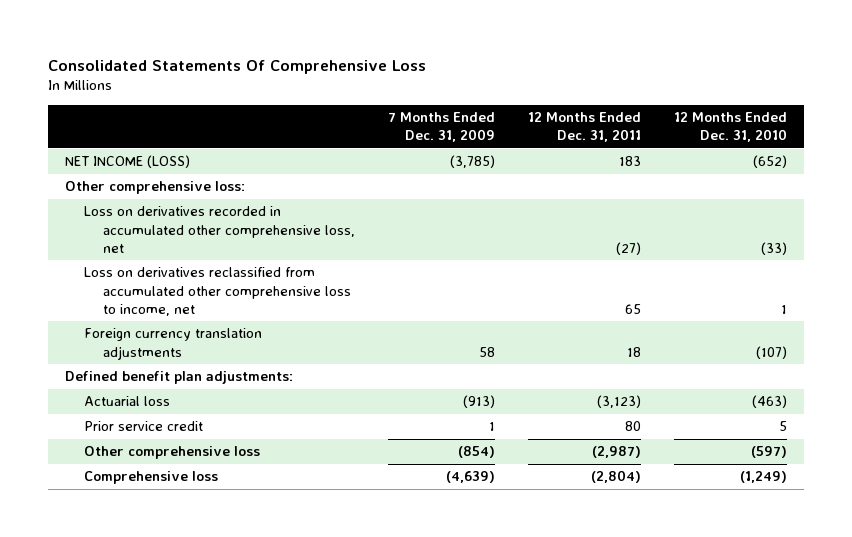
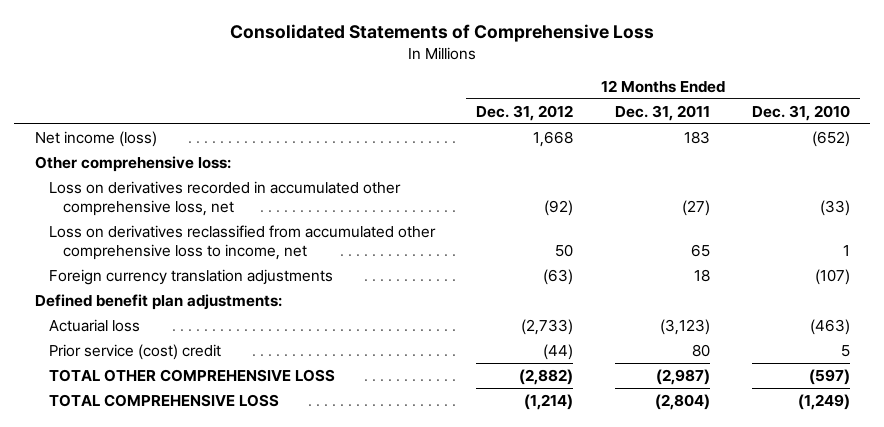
- Consolidated Statements Of Comprehensive Loss
+ Consolidated Statements of Comprehensive Loss
- | 7 Months Ended Dec. 31, 2009 | 12 Months Ended Dec. 31, 2011 | 12 Months Ended Dec. 31, 2010
+ | 12 Months Ended Dec. 31, 2012 | 12 Months Ended Dec. 31, 2011 | 12 Months Ended Dec. 31, 2010
- NET INCOME (LOSS) | (3,785) | 183 | (652)
+ Net income (loss) | 1,668 | 183 | (652)
- Prior service credit | 1 | 80 | 5
- Other comprehensive loss | (854) | (2,987) | (597)
- Comprehensive loss | (4,639) | (2,804) | (1,249)
+ Prior service (cost) credit | (44) | 80 | 5
+ TOTAL OTHER COMPREHENSIVE LOSS | (2,882) | (2,987) | (597)
+ TOTAL COMPREHENSIVE LOSS | (1,214) | (2,804) | (1,249)

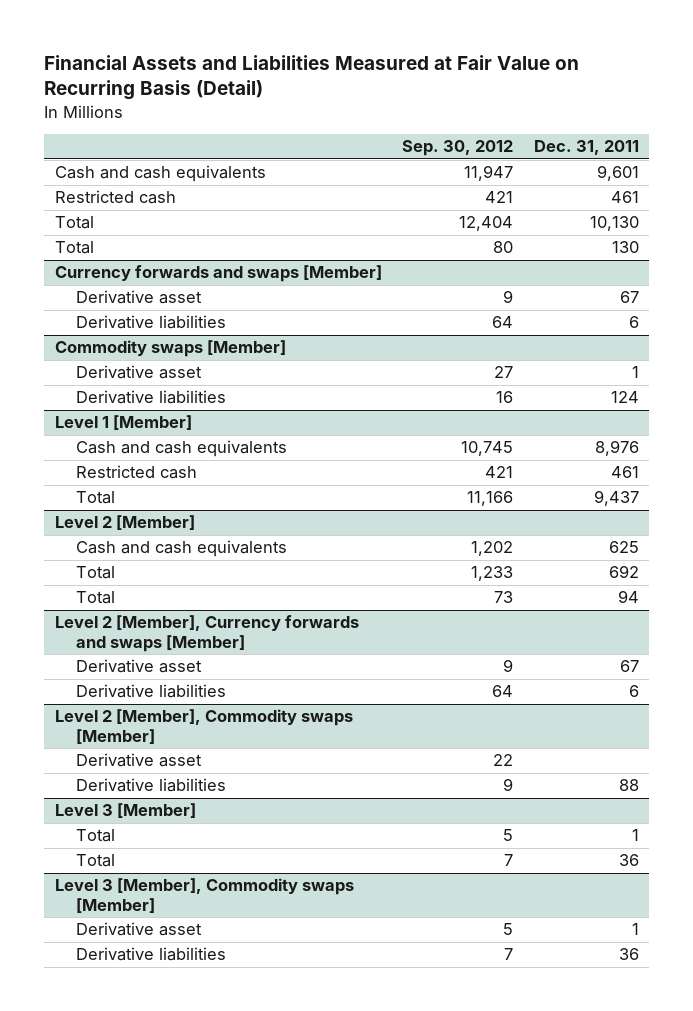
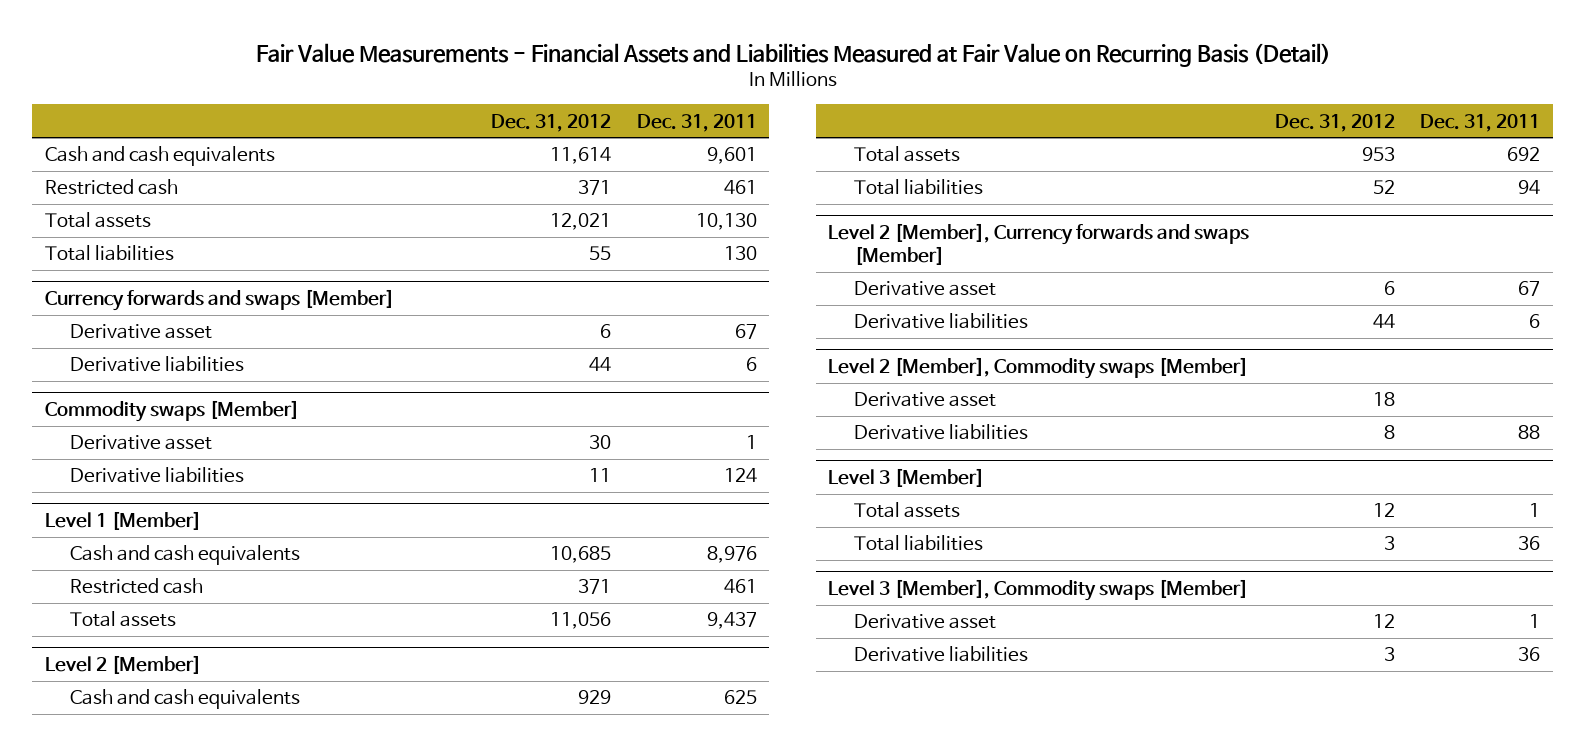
- Financial Assets and Liabilities Measured at Fair Value on Recurring Basis (Detail)
+ Fair Value Measurements - Financial Assets and Liabilities Measured at Fair Value on Recurring Basis (Detail)
- | Sep. 30, 2012 | Dec. 31, 2011
+ | Dec. 31, 2012 | Dec. 31, 2011
- Total | 12,404 | 10,130
- Total | 80 | 130
+ Total assets | 12,021 | 10,130
+ Total liabilities | 55 | 130
@ Level 1 [Member]
- Total | 11,166 | 9,437
+ Total assets | 11,056 | 9,437
@ Level 2 [Member]
- Total | 1,233 | 692
- Total | 73 | 94
+ Total assets | 953 | 692
+ Total liabilities | 52 | 94
@ Level 3 [Member]
- Total | 5 | 1
- Total | 7 | 36
+ Total assets | 12 | 1
+ Total liabilities | 3 | 36

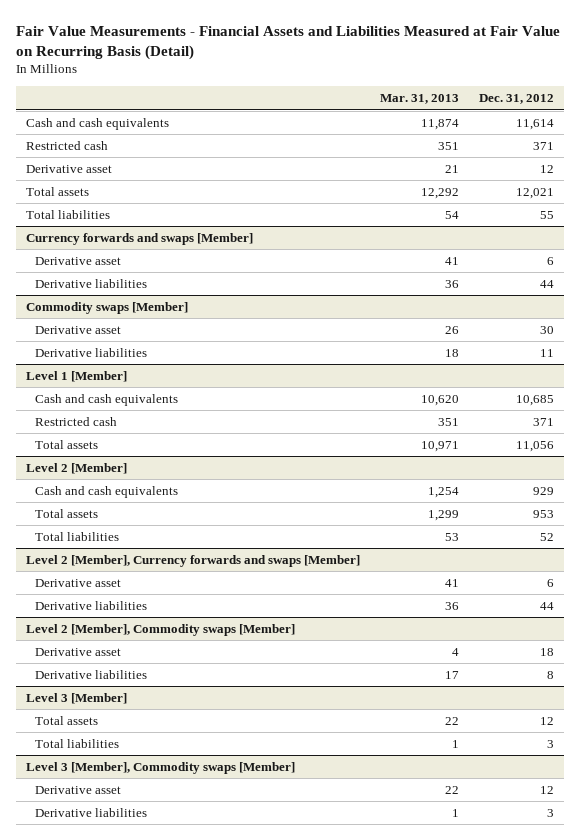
- | Dec. 31, 2012 | Dec. 31, 2011
+ | Mar. 31, 2013 | Dec. 31, 2012
+ Derivative asset | 21 | 12

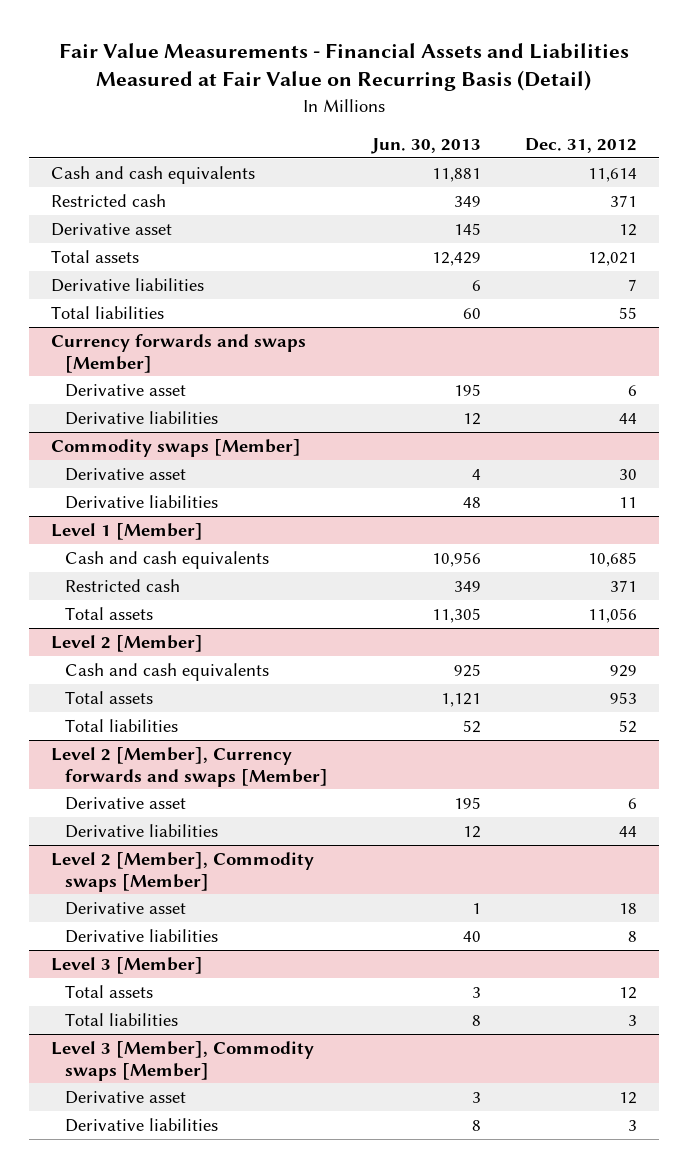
- | Mar. 31, 2013 | Dec. 31, 2012
+ | Jun. 30, 2013 | Dec. 31, 2012
+ Derivative liabilities | 6 | 7

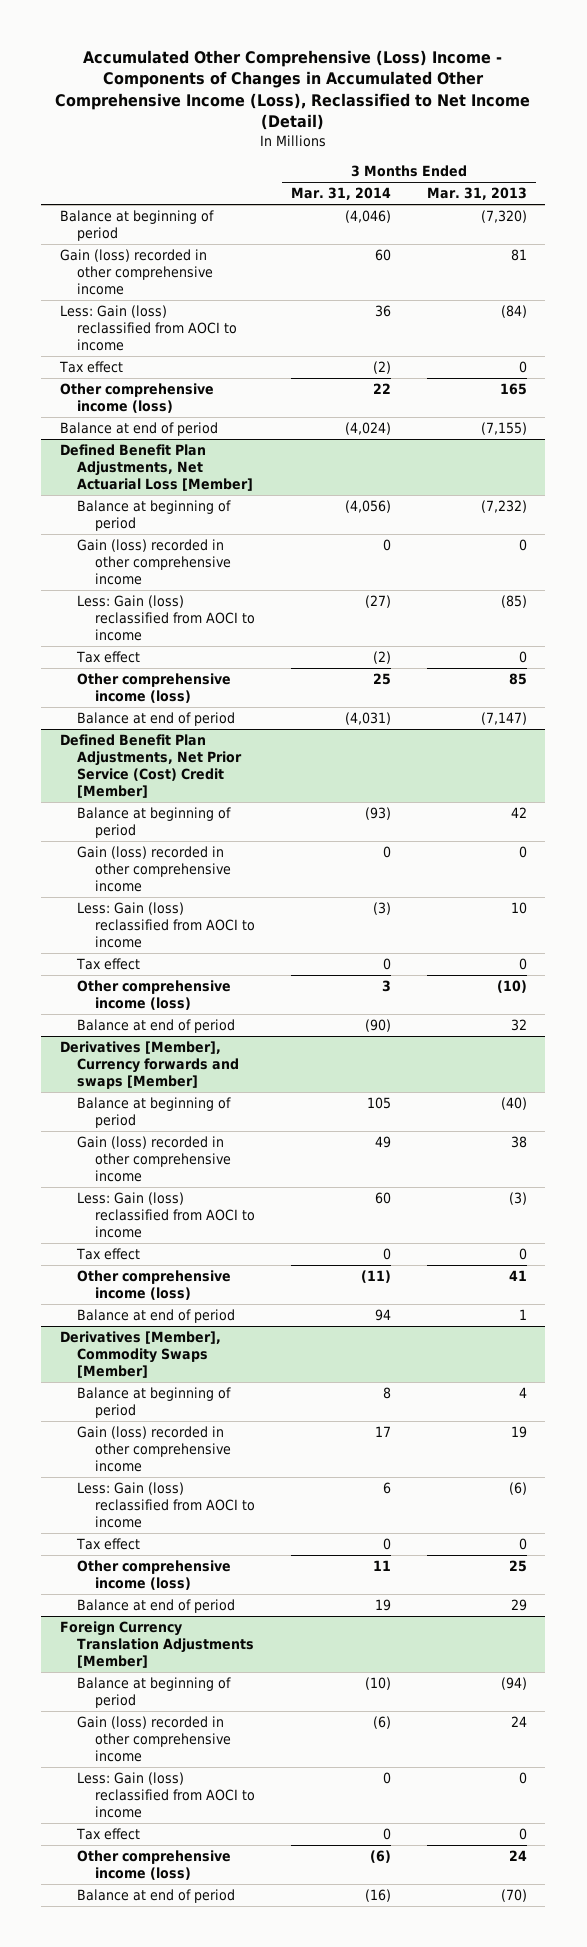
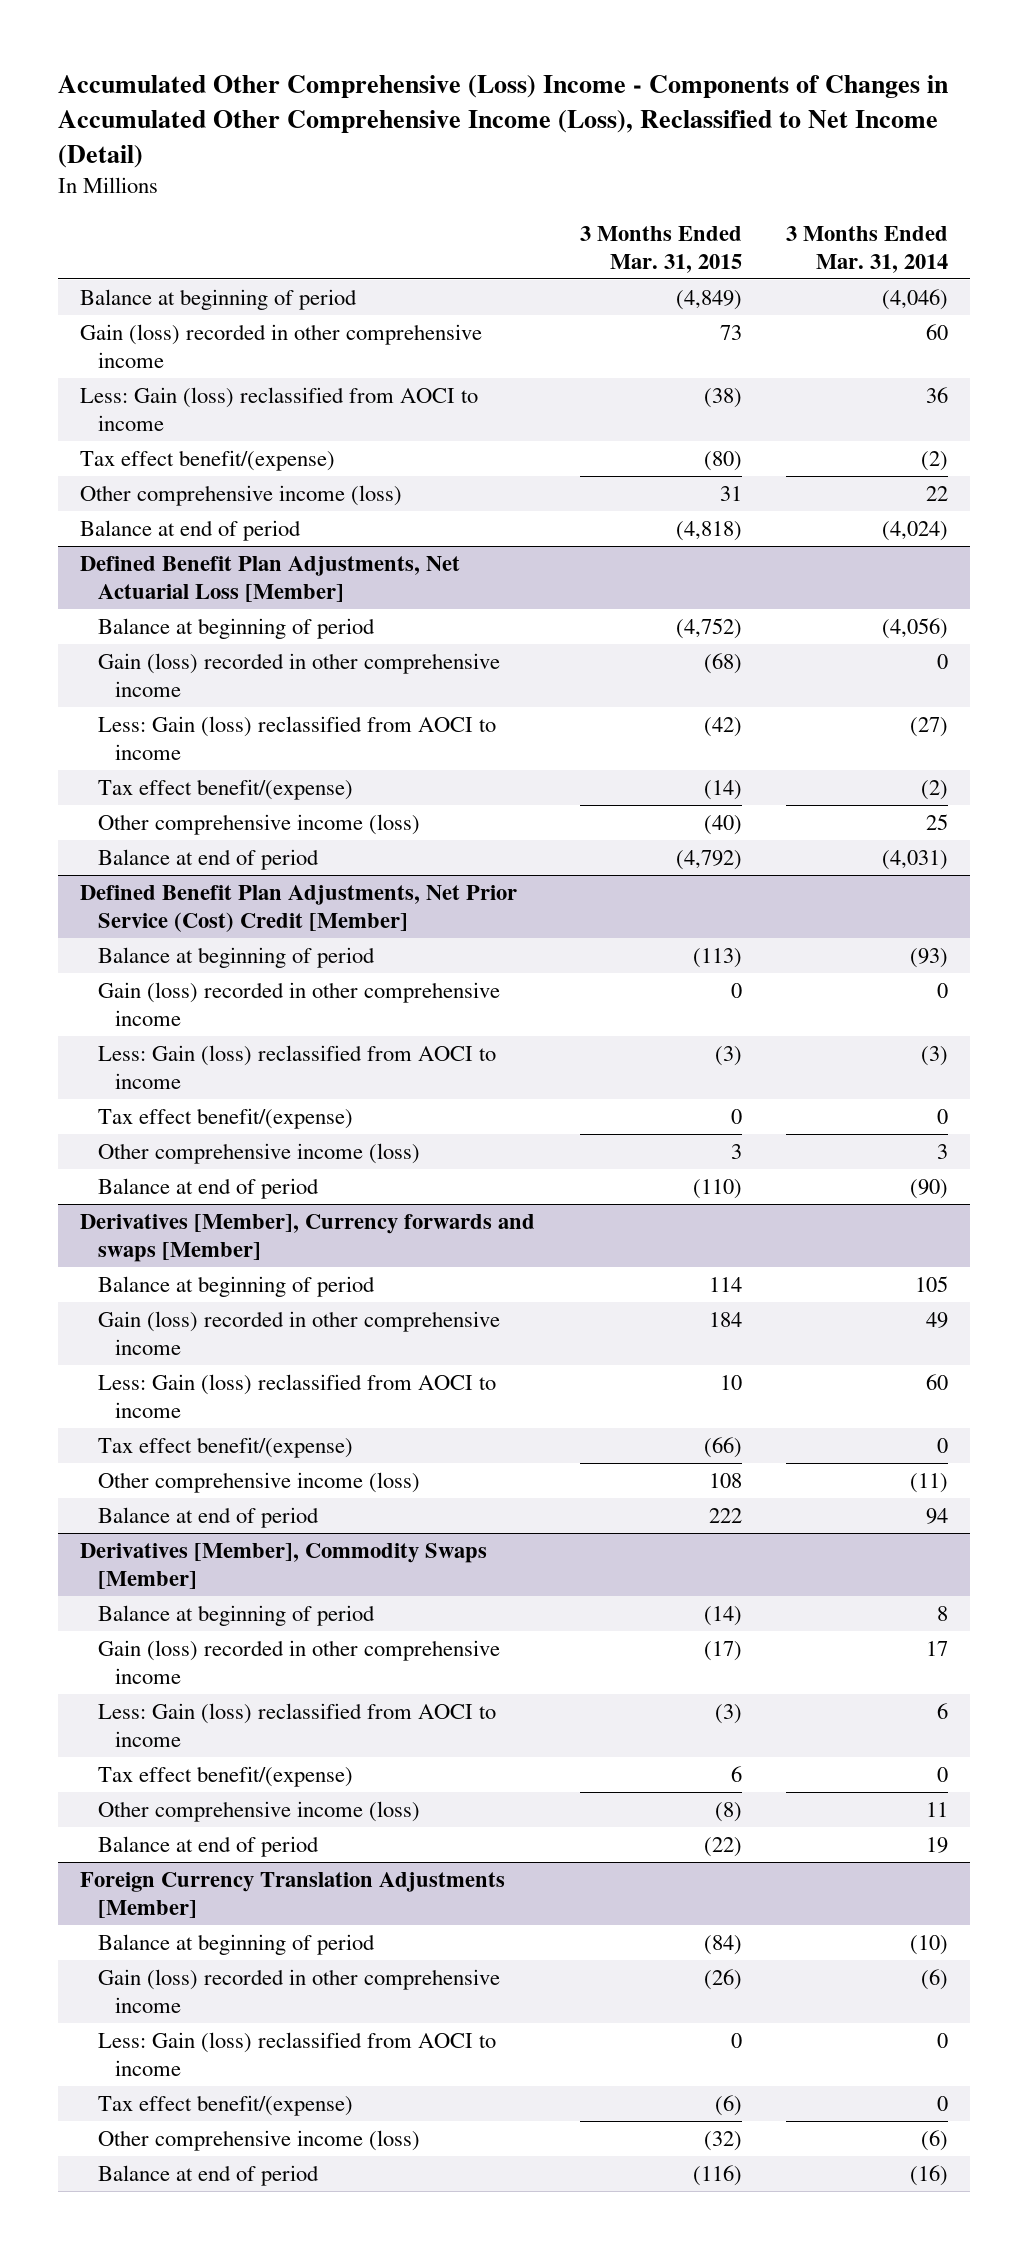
- | 3 Months Ended Mar. 31, 2014 | 3 Months Ended Mar. 31, 2013
+ | 3 Months Ended Mar. 31, 2015 | 3 Months Ended Mar. 31, 2014
- Tax effect | (2) | 0
+ Tax effect benefit/(expense) | (80) | (2)
@ Defined Benefit Plan Adjustments, Net Actuarial Loss [Member]
- Tax effect | (2) | 0
+ Tax effect benefit/(expense) | (14) | (2)
@ Defined Benefit Plan Adjustments, Net Prior Service (Cost) Credit [Member]
- Tax effect | 0 | 0
+ Tax effect benefit/(expense) | 0 | 0
@ Derivatives [Member], Currency forwards and swaps [Member]
- Tax effect | 0 | 0
+ Tax effect benefit/(expense) | (66) | 0
@ Derivatives [Member], Commodity Swaps [Member]
- Tax effect | 0 | 0
+ Tax effect benefit/(expense) | 6 | 0
@ Foreign Currency Translation Adjustments [Member]
- Tax effect | 0 | 0
+ Tax effect benefit/(expense) | (6) | 0

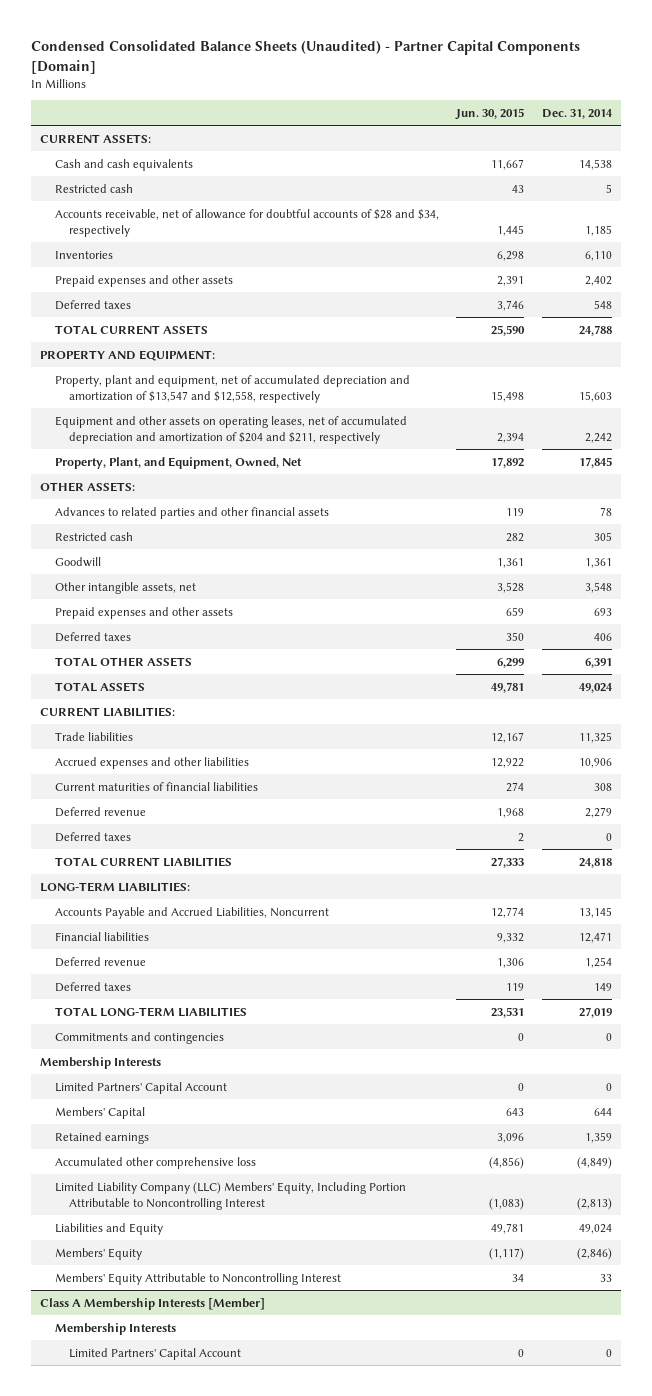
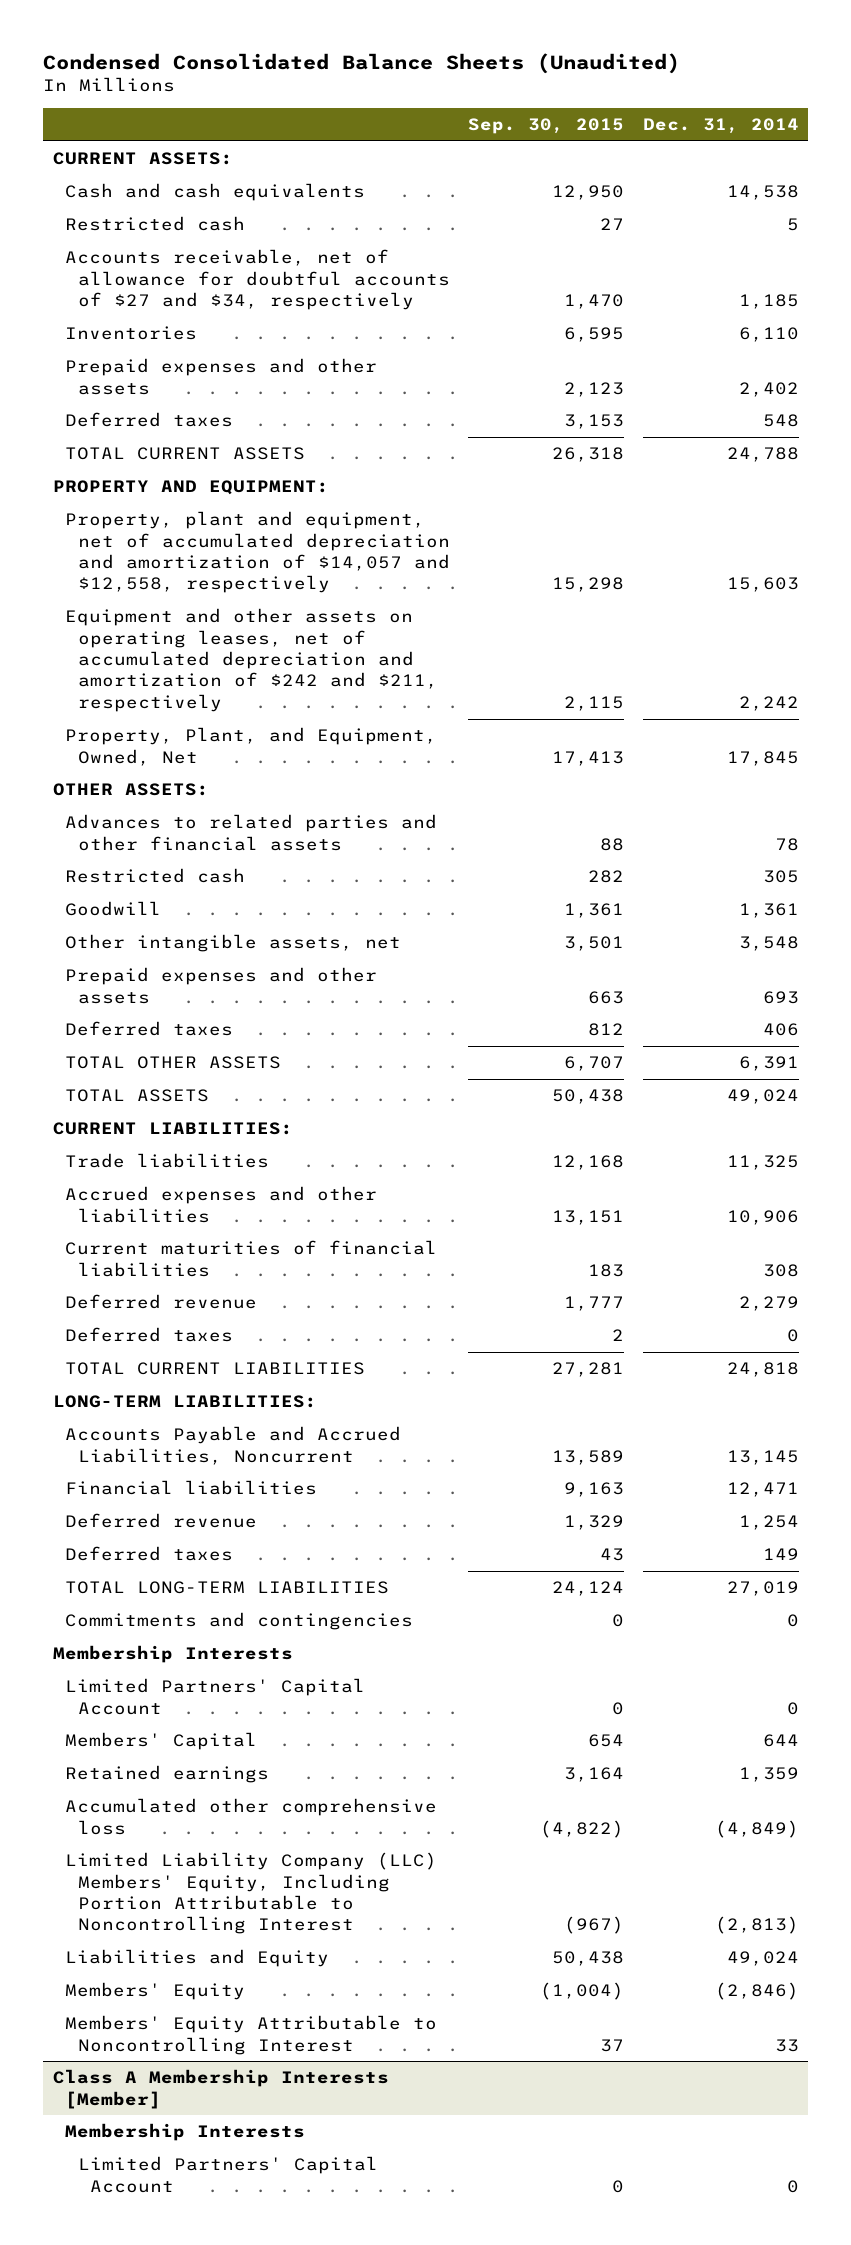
- Condensed Consolidated Balance Sheets (Unaudited) - Partner Capital Components [Domain]
+ Condensed Consolidated Balance Sheets (Unaudited)
- | Jun. 30, 2015 | Dec. 31, 2014
+ | Sep. 30, 2015 | Dec. 31, 2014
- Accounts receivable, net of allowance for doubtful accounts of $28 and $34, respectively | 1,445 | 1,185
+ Accounts receivable, net of allowance for doubtful accounts of $27 and $34, respectively | 1,470 | 1,185
- Property, plant and equipment, net of accumulated depreciation and amortization of $13,547 and $12,558, respectively | 15,498 | 15,603
- Equipment and other assets on operating leases, net of accumulated depreciation and amortization of $204 and $211, respectively | 2,394 | 2,242
+ Property, plant and equipment, net of accumulated depreciation and amortization of $14,057 and $12,558, respectively | 15,298 | 15,603
+ Equipment and other assets on operating leases, net of accumulated depreciation and amortization of $242 and $211, respectively | 2,115 | 2,242

